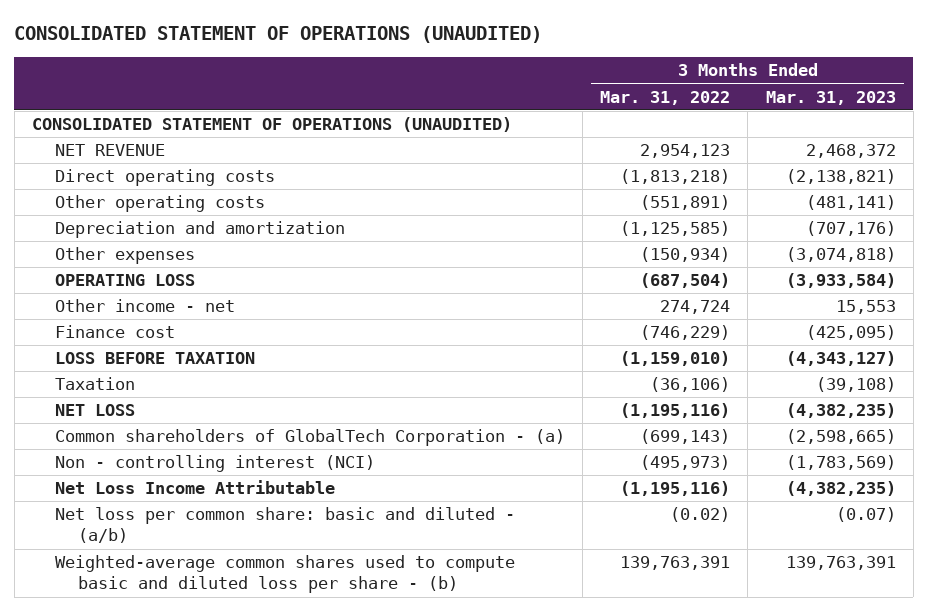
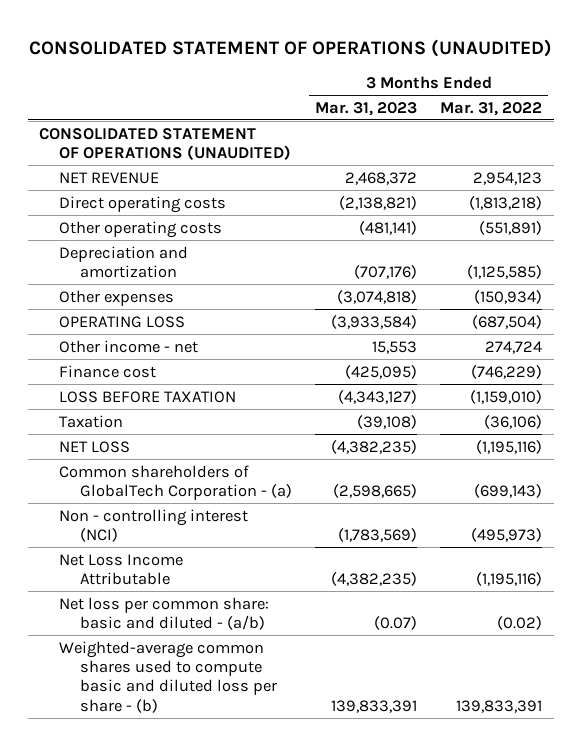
- | 3 Months Ended Mar. 31, 2022 | 3 Months Ended Mar. 31, 2023
+ | 3 Months Ended Mar. 31, 2023 | 3 Months Ended Mar. 31, 2022
- Weighted-average common shares used to compute basic and diluted loss per share - (b) | 139,763,391 | 139,763,391
+ Weighted-average common shares used to compute basic and diluted loss per share - (b) | 139,833,391 | 139,833,391

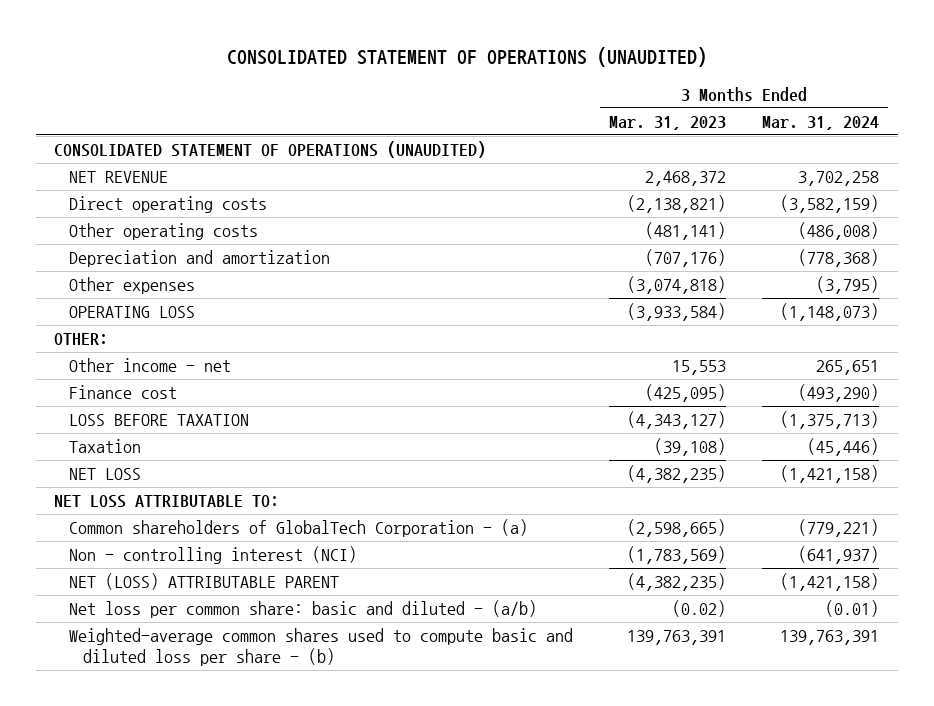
- | 3 Months Ended Mar. 31, 2023 | 3 Months Ended Mar. 31, 2022
+ | 3 Months Ended Mar. 31, 2023 | 3 Months Ended Mar. 31, 2024
+ OTHER:
+ NET LOSS ATTRIBUTABLE TO:
- Net Loss Income Attributable | (4,382,235) | (1,195,116)
- Net loss per common share: basic and diluted - (a/b) | (0.07) | (0.02)
- Weighted-average common shares used to compute basic and diluted loss per share - (b) | 139,833,391 | 139,833,391
+ NET (LOSS) ATTRIBUTABLE PARENT | (4,382,235) | (1,421,158)
+ Net loss per common share: basic and diluted - (a/b) | (0.02) | (0.01)
+ Weighted-average common shares used to compute basic and diluted loss per share - (b) | 139,763,391 | 139,763,391

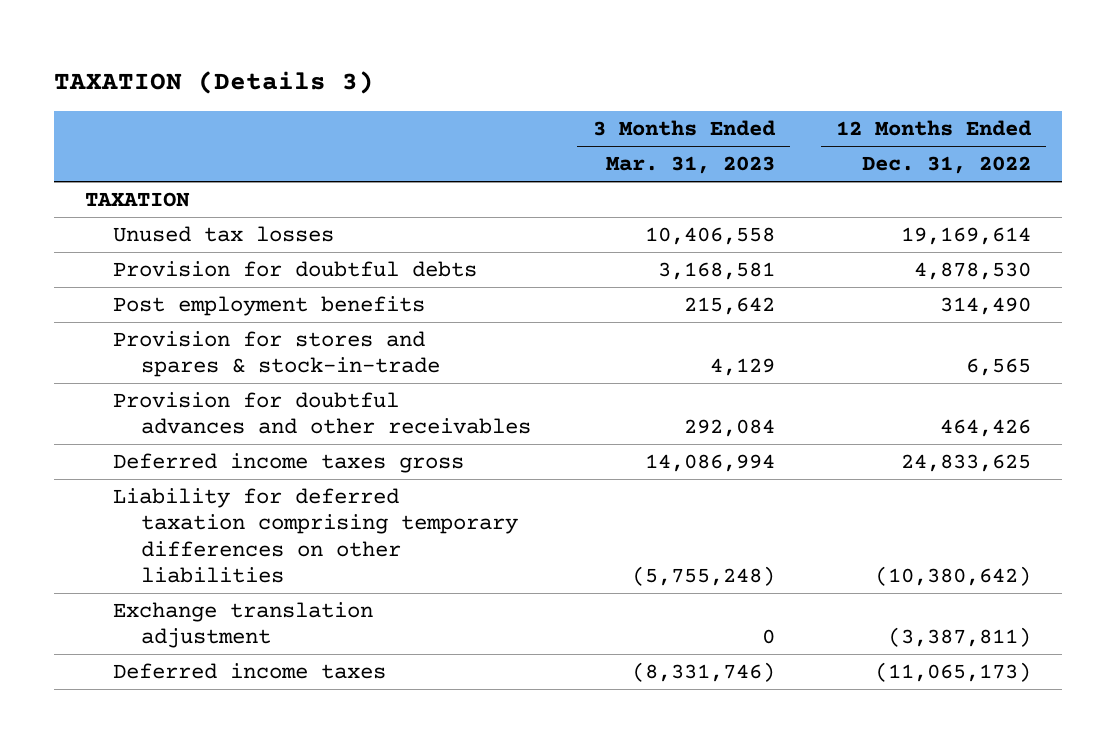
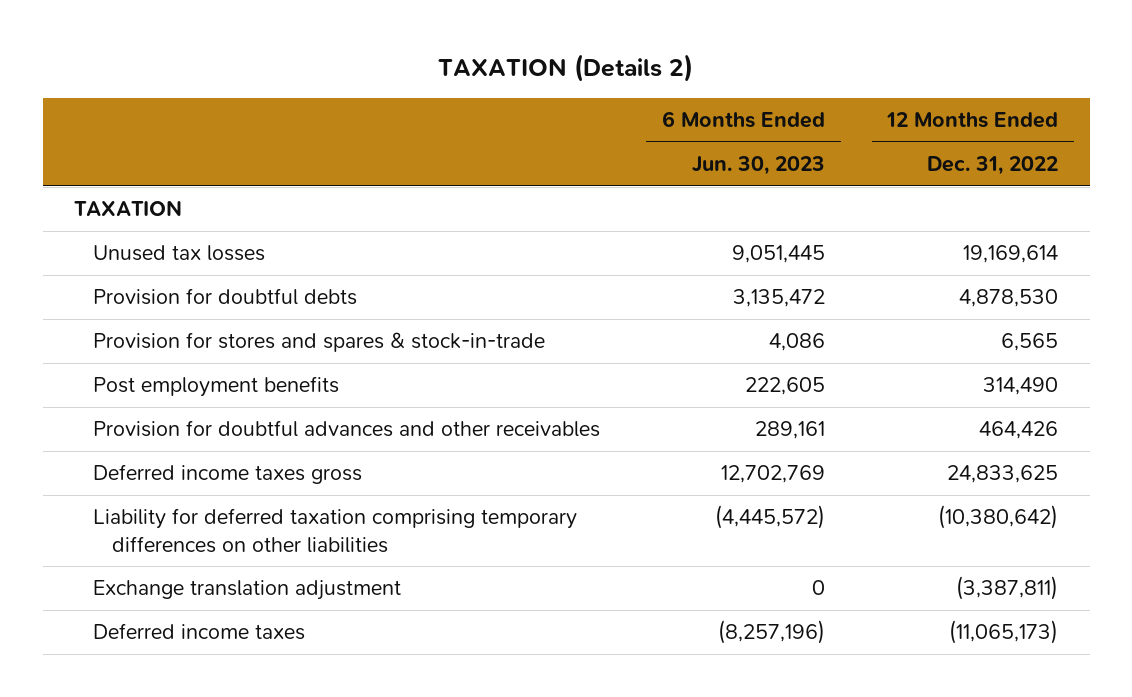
- TAXATION (Details 3)
+ TAXATION (Details 2)
- | 3 Months Ended Mar. 31, 2023 | 12 Months Ended Dec. 31, 2022
+ | 6 Months Ended Jun. 30, 2023 | 12 Months Ended Dec. 31, 2022
moved down: Post employment benefits | 222,605 | 314,490

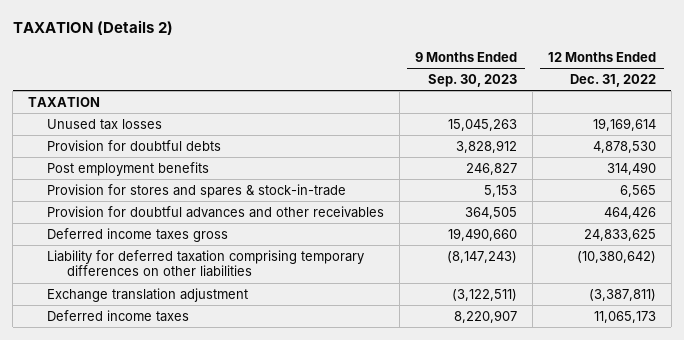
- | 6 Months Ended Jun. 30, 2023 | 12 Months Ended Dec. 31, 2022
+ | 9 Months Ended Sep. 30, 2023 | 12 Months Ended Dec. 31, 2022
moved down: Provision for stores and spares & stock-in-trade | 5,153 | 6,565
- Deferred income taxes | (8,257,196) | (11,065,173)
+ Deferred income taxes | 8,220,907 | 11,065,173

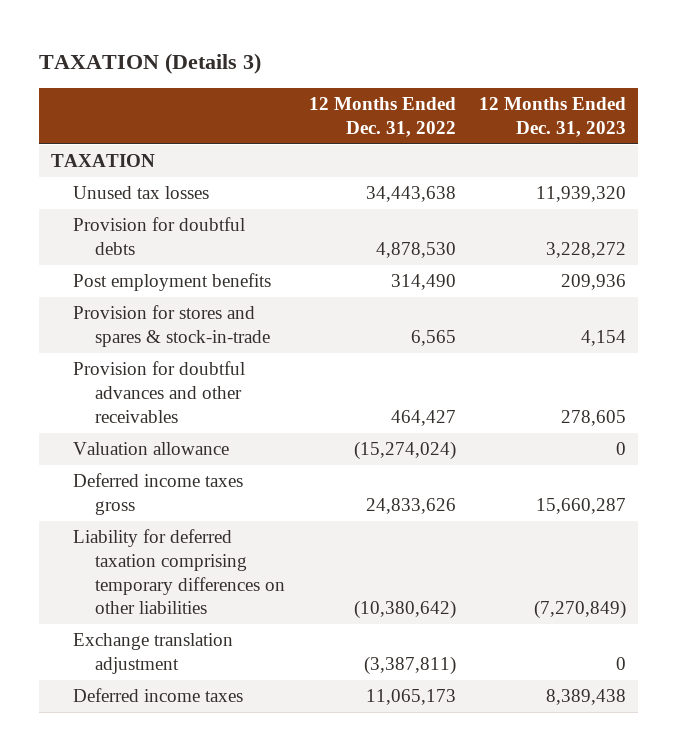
- TAXATION (Details 2)
+ TAXATION (Details 3)
- | 9 Months Ended Sep. 30, 2023 | 12 Months Ended Dec. 31, 2022
+ | 12 Months Ended Dec. 31, 2022 | 12 Months Ended Dec. 31, 2023
- Unused tax losses | 15,045,263 | 19,169,614
+ Unused tax losses | 34,443,638 | 11,939,320
- Provision for doubtful advances and other receivables | 364,505 | 464,426
- Deferred income taxes gross | 19,490,660 | 24,833,625
+ Provision for doubtful advances and other receivables | 464,427 | 278,605
+ Valuation allowance | (15,274,024) | 0
+ Deferred income taxes gross | 24,833,626 | 15,660,287

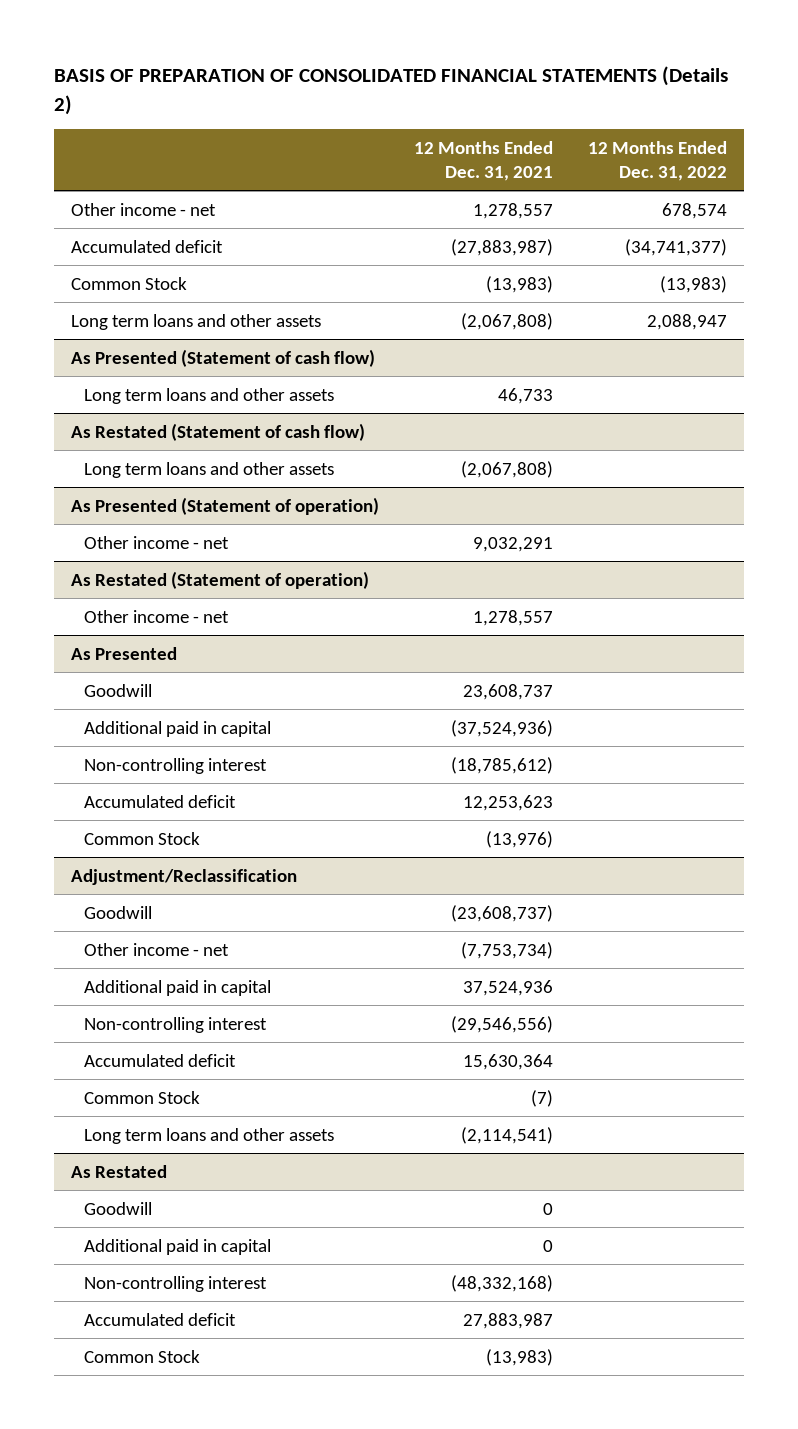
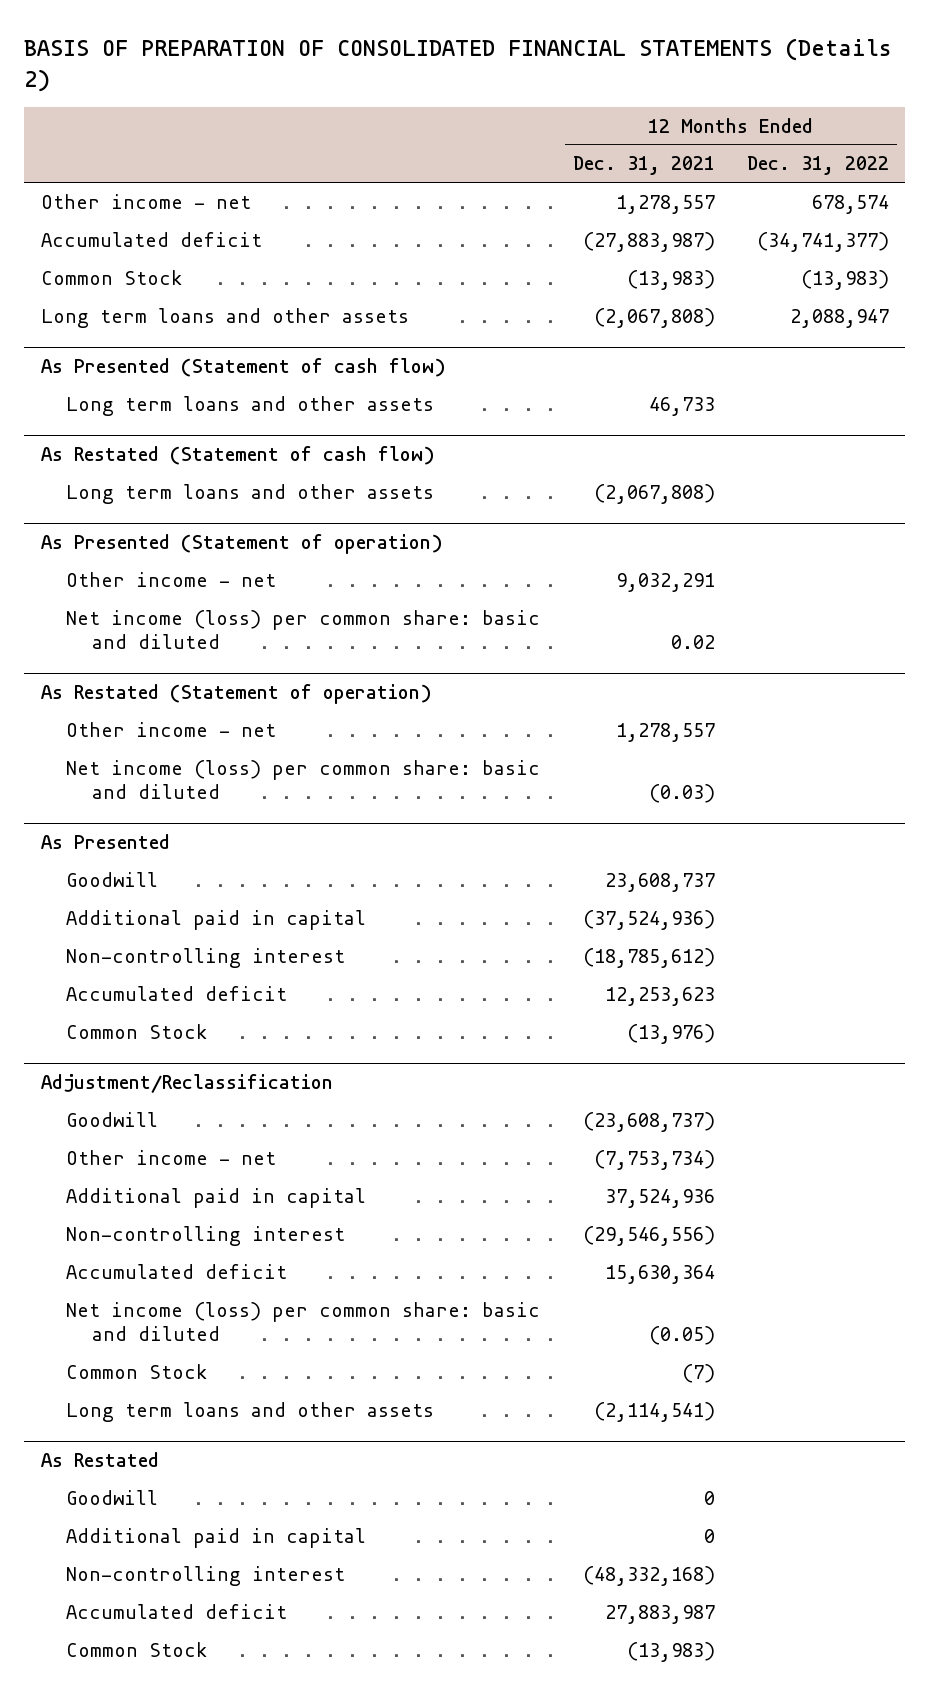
@ As Presented (Statement of operation)
+ Net income (loss) per common share: basic and diluted | 0.02 |
@ As Restated (Statement of operation)
+ Net income (loss) per common share: basic and diluted | (0.03) |
@ Adjustment/Reclassification
+ Net income (loss) per common share: basic and diluted | (0.05) |

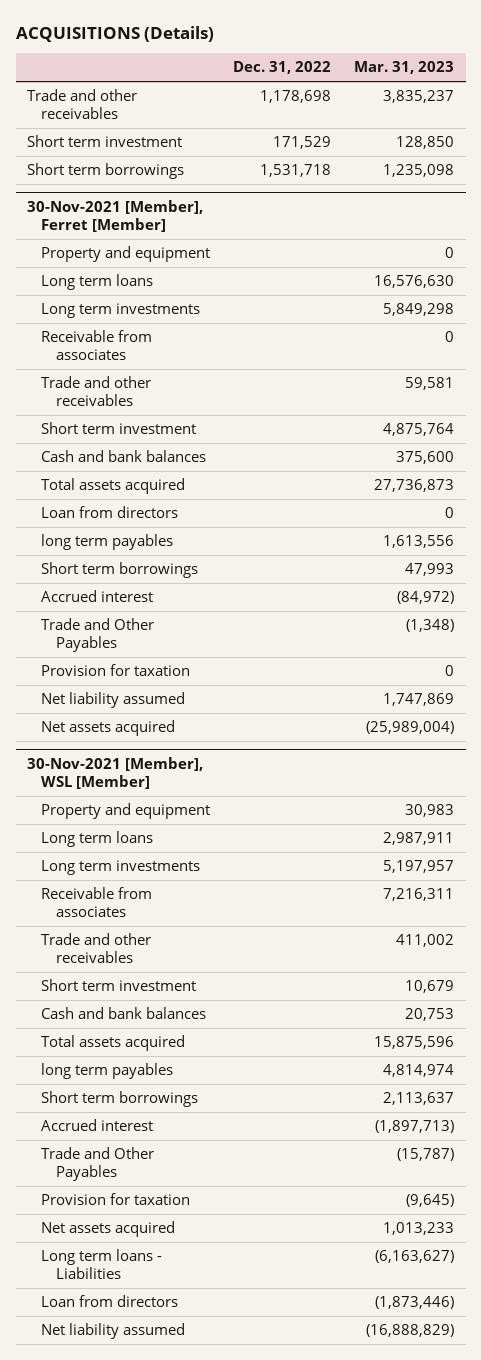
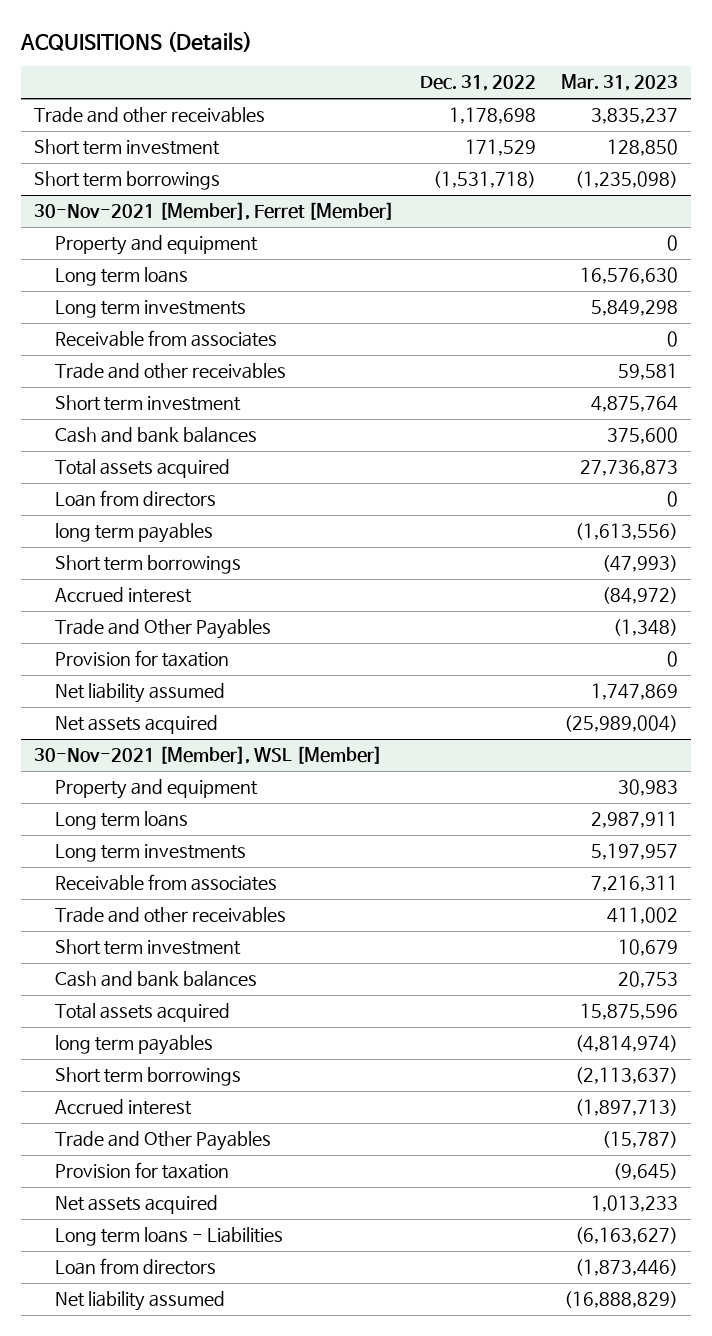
- Short term borrowings | 1,531,718 | 1,235,098
+ Short term borrowings | (1,531,718) | (1,235,098)
@ 30-Nov-2021 [Member], Ferret [Member]
- long term payables | | 1,613,556
- Short term borrowings | | 47,993
+ long term payables | | (1,613,556)
+ Short term borrowings | | (47,993)
@ 30-Nov-2021 [Member], WSL [Member]
- long term payables | | 4,814,974
- Short term borrowings | | 2,113,637
+ long term payables | | (4,814,974)
+ Short term borrowings | | (2,113,637)

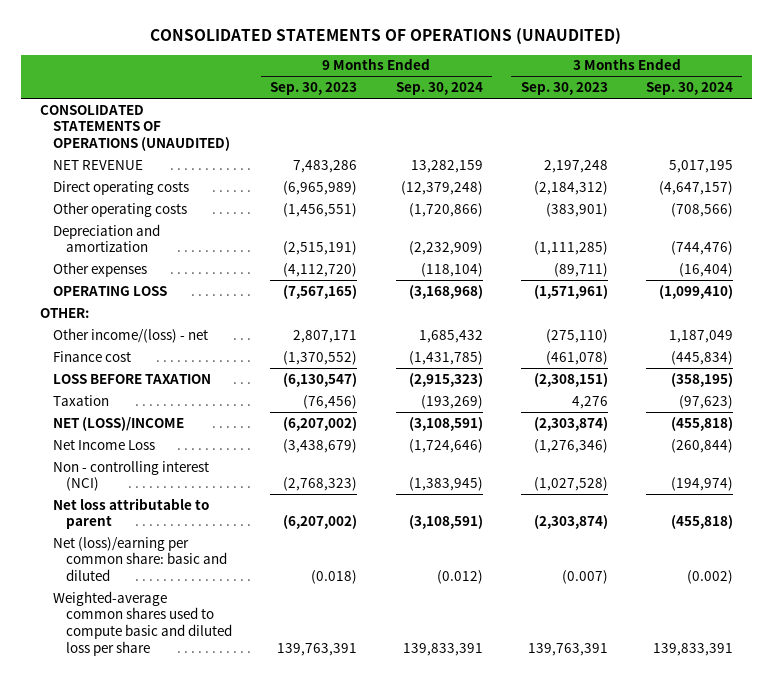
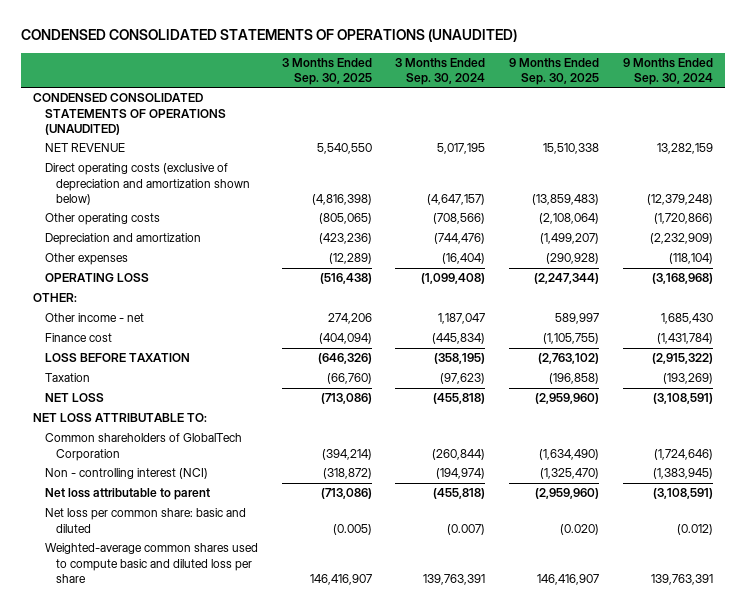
- CONSOLIDATED STATEMENTS OF OPERATIONS (UNAUDITED)
+ CONDENSED CONSOLIDATED STATEMENTS OF OPERATIONS (UNAUDITED)
- | 9 Months Ended Sep. 30, 2023 | 9 Months Ended Sep. 30, 2024 | 3 Months Ended Sep. 30, 2023 | 3 Months Ended Sep. 30, 2024
+ | 3 Months Ended Sep. 30, 2025 | 3 Months Ended Sep. 30, 2024 | 9 Months Ended Sep. 30, 2025 | 9 Months Ended Sep. 30, 2024
- CONSOLIDATED STATEMENTS OF OPERATIONS (UNAUDITED)
+ CONDENSED CONSOLIDATED STATEMENTS OF OPERATIONS (UNAUDITED)
- Direct operating costs | (6,965,989) | (12,379,248) | (2,184,312) | (4,647,157)
+ Direct operating costs (exclusive of depreciation and amortization shown below) | (4,816,398) | (4,647,157) | (13,859,483) | (12,379,248)
- OPERATING LOSS | (7,567,165) | (3,168,968) | (1,571,961) | (1,099,410)
+ OPERATING LOSS | (516,438) | (1,099,408) | (2,247,344) | (3,168,968)
- Other income/(loss) - net | 2,807,171 | 1,685,432 | (275,110) | 1,187,049
- Finance cost | (1,370,552) | (1,431,785) | (461,078) | (445,834)
- LOSS BEFORE TAXATION | (6,130,547) | (2,915,323) | (2,308,151) | (358,195)
+ Other income - net | 274,206 | 1,187,047 | 589,997 | 1,685,430
+ Finance cost | (404,094) | (445,834) | (1,105,755) | (1,431,784)
+ LOSS BEFORE TAXATION | (646,326) | (358,195) | (2,763,102) | (2,915,322)
- NET (LOSS)/INCOME | (6,207,002) | (3,108,591) | (2,303,874) | (455,818)
- Net Income Loss | (3,438,679) | (1,724,646) | (1,276,346) | (260,844)
+ NET LOSS | (713,086) | (455,818) | (2,959,960) | (3,108,591)
+ NET LOSS ATTRIBUTABLE TO:
+ Common shareholders of GlobalTech Corporation | (394,214) | (260,844) | (1,634,490) | (1,724,646)
- Net (loss)/earning per common share: basic and diluted | (0.018) | (0.012) | (0.007) | (0.002)
- Weighted-average common shares used to compute basic and diluted loss per share | 139,763,391 | 139,833,391 | 139,763,391 | 139,833,391
+ Net loss per common share: basic and diluted | (0.005) | (0.007) | (0.020) | (0.012)
+ Weighted-average common shares used to compute basic and diluted loss per share | 146,416,907 | 139,763,391 | 146,416,907 | 139,763,391

